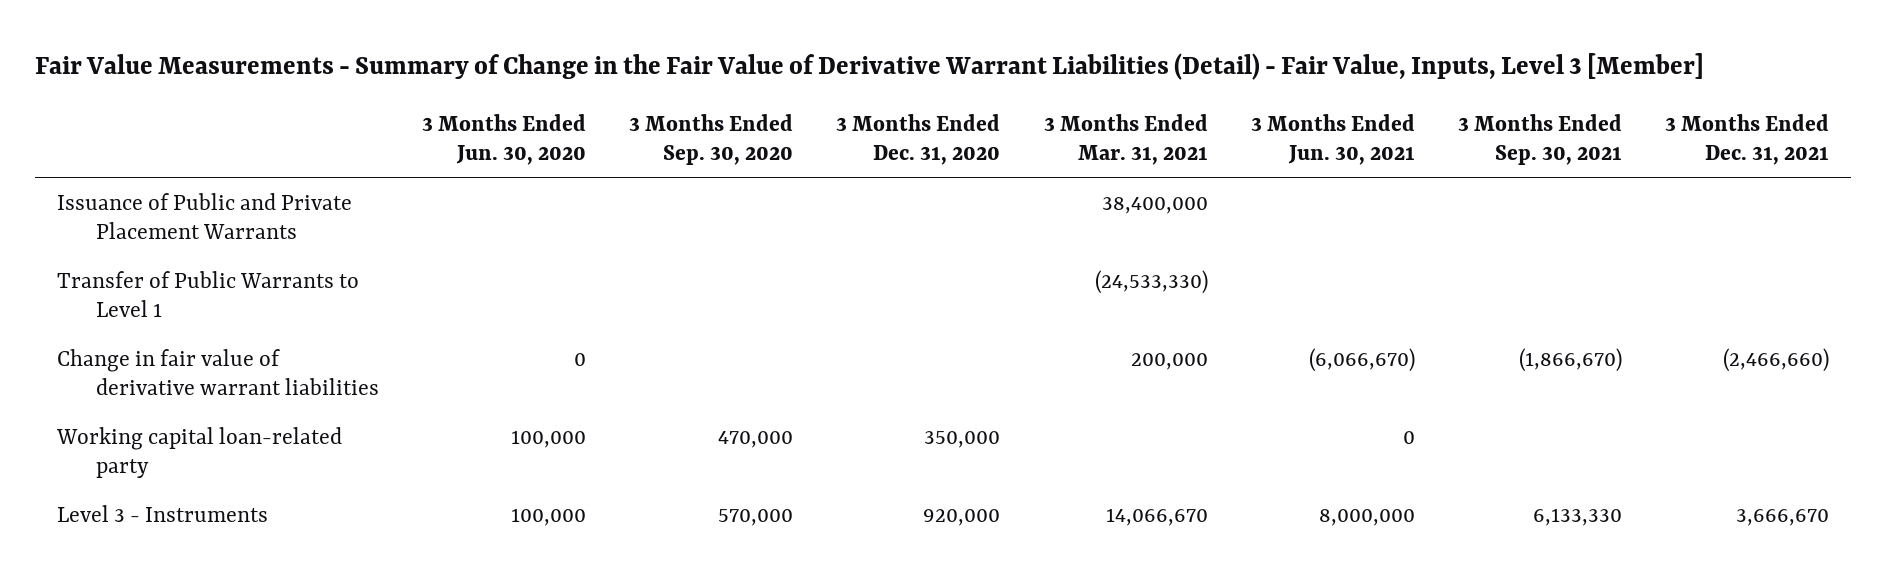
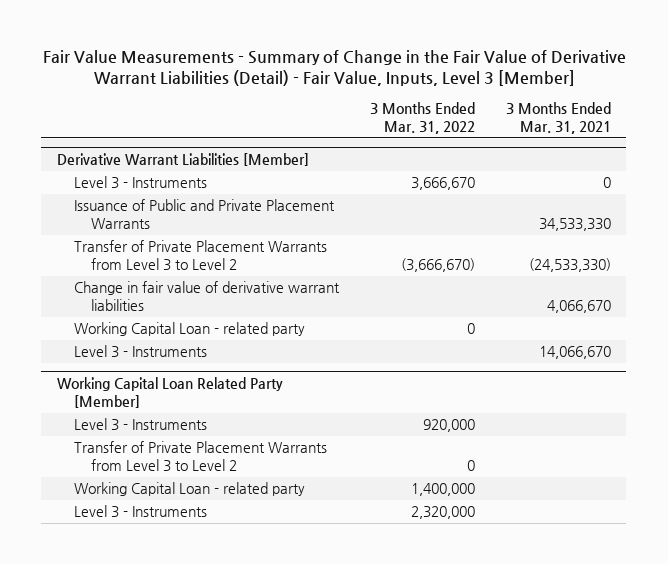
- | 3 Months Ended Jun. 30, 2020 | 3 Months Ended Sep. 30, 2020 | 3 Months Ended Dec. 31, 2020 | 3 Months Ended Mar. 31, 2021 | 3 Months Ended Jun. 30, 2021 | 3 Months Ended Sep. 30, 2021 | 3 Months Ended Dec. 31, 2021
+ | 3 Months Ended Mar. 31, 2022 | 3 Months Ended Mar. 31, 2021
- Issuance of Public and Private Placement Warrants | | | | 38,400,000 | | |
- Transfer of Public Warrants to Level 1 | | | | (24,533,330) | | |
- Change in fair value of derivative warrant liabilities | 0 | | | 200,000 | (6,066,670) | (1,866,670) | (2,466,660)
- Working capital loan-related party | 100,000 | 470,000 | 350,000 | | 0 | |
+ Derivative Warrant Liabilities [Member]
+ Level 3 - Instruments | 3,666,670 | 0
+ Issuance of Public and Private Placement Warrants | | 34,533,330
+ Transfer of Private Placement Warrants from Level 3 to Level 2 | (3,666,670) | (24,533,330)
+ Change in fair value of derivative warrant liabilities | | 4,066,670
+ Working Capital Loan - related party | 0 |
+ Working Capital Loan Related Party [Member]
+ Level 3 - Instruments | 920,000 |
+ Transfer of Private Placement Warrants from Level 3 to Level 2 | 0 |
+ Working Capital Loan - related party | 1,400,000 |
+ Level 3 - Instruments | 2,320,000 |

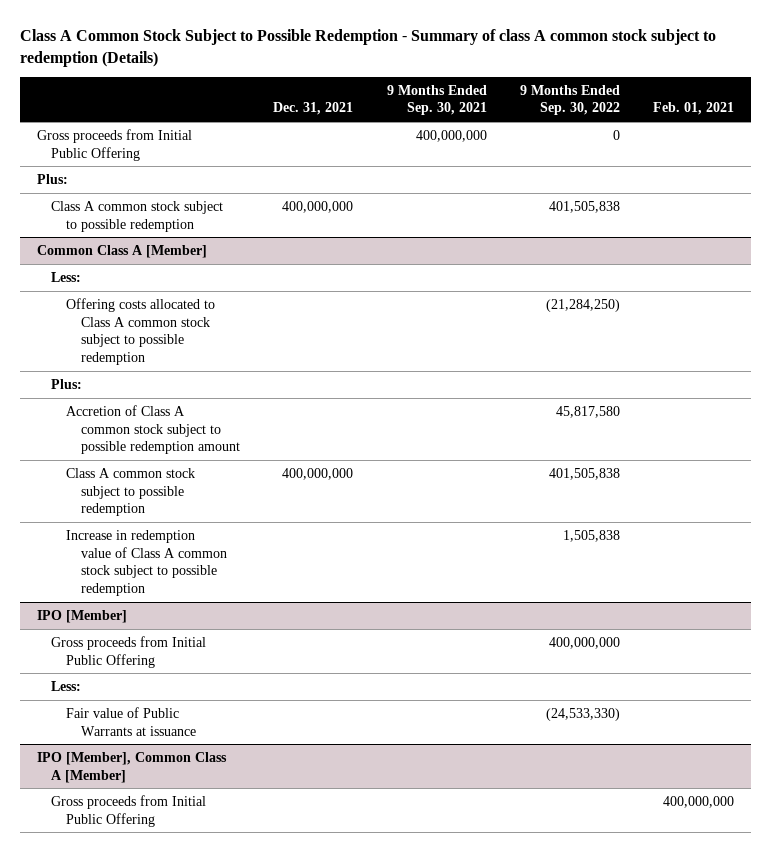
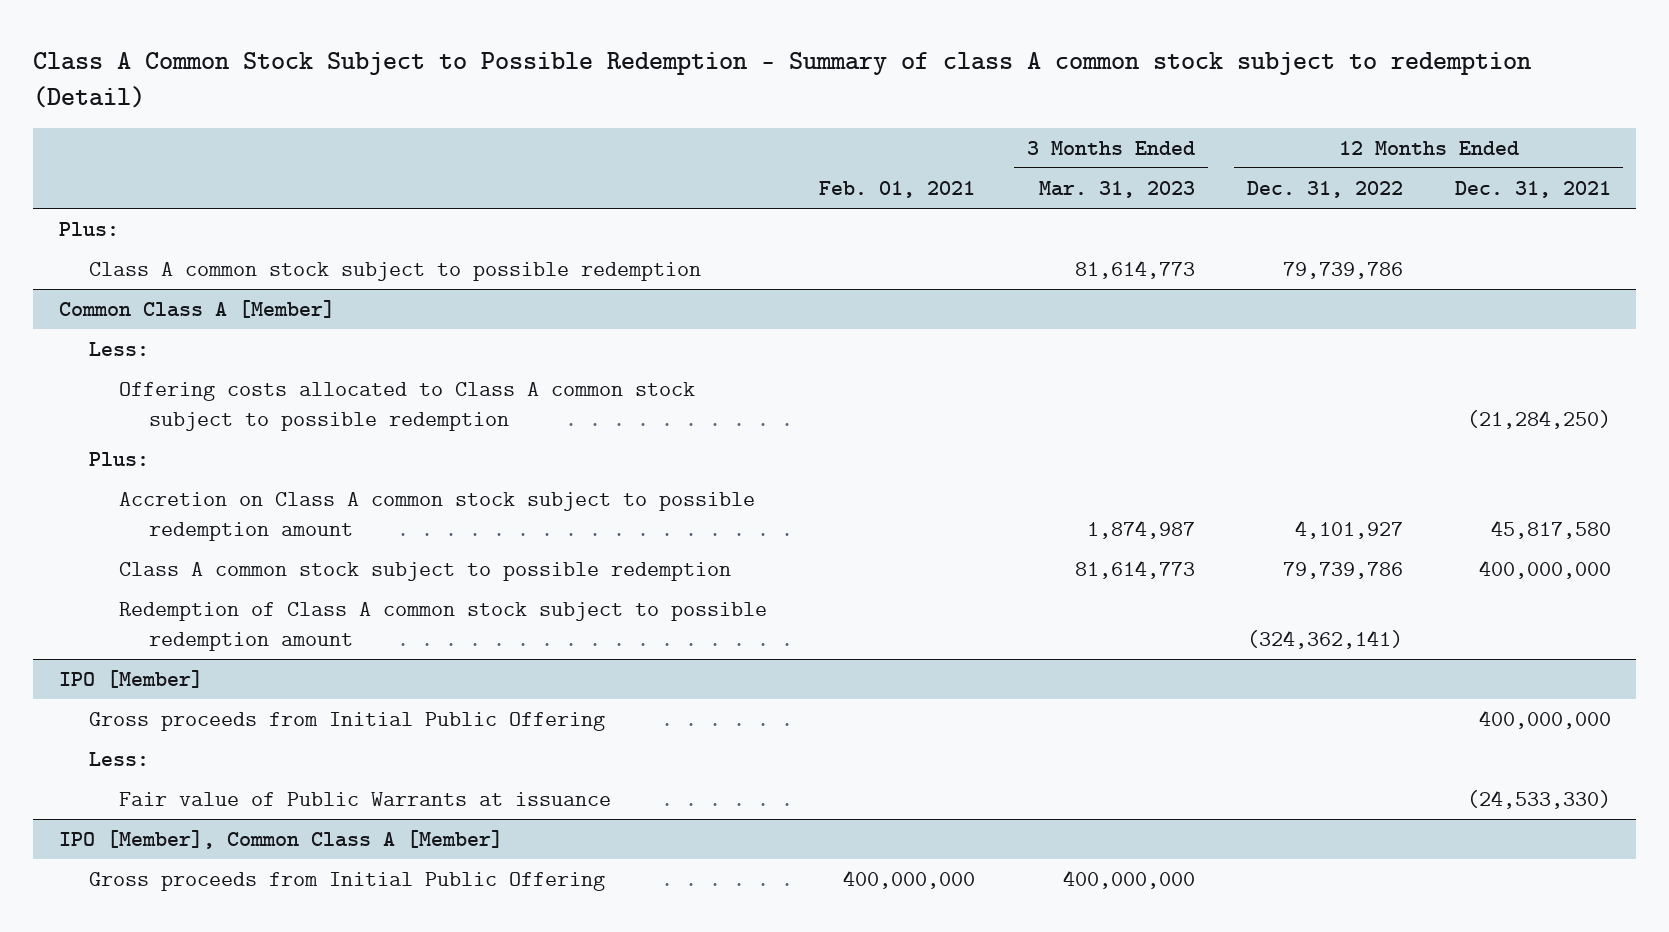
- Class A Common Stock Subject to Possible Redemption - Summary of class A common stock subject to redemption (Details)
+ Class A Common Stock Subject to Possible Redemption - Summary of class A common stock subject to redemption (Detail)
- | Dec. 31, 2021 | 9 Months Ended Sep. 30, 2021 | 9 Months Ended Sep. 30, 2022 | Feb. 01, 2021
+ | Feb. 01, 2021 | 3 Months Ended Mar. 31, 2023 | 12 Months Ended Dec. 31, 2022 | 12 Months Ended Dec. 31, 2021
- Gross proceeds from Initial Public Offering | | 400,000,000 | 0 |
@ Common Class A [Member]
- Accretion of Class A common stock subject to possible redemption amount | | | 45,817,580 |
+ Accretion on Class A common stock subject to possible redemption amount | | 1,874,987 | 4,101,927 | 45,817,580
- Increase in redemption value of Class A common stock subject to possible redemption | | | 1,505,838 |
+ Redemption of Class A common stock subject to possible redemption amount | | | (324,362,141) |

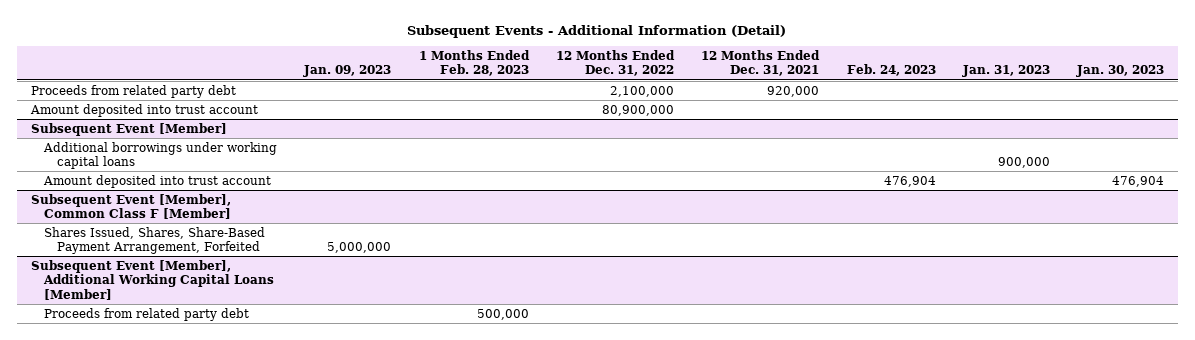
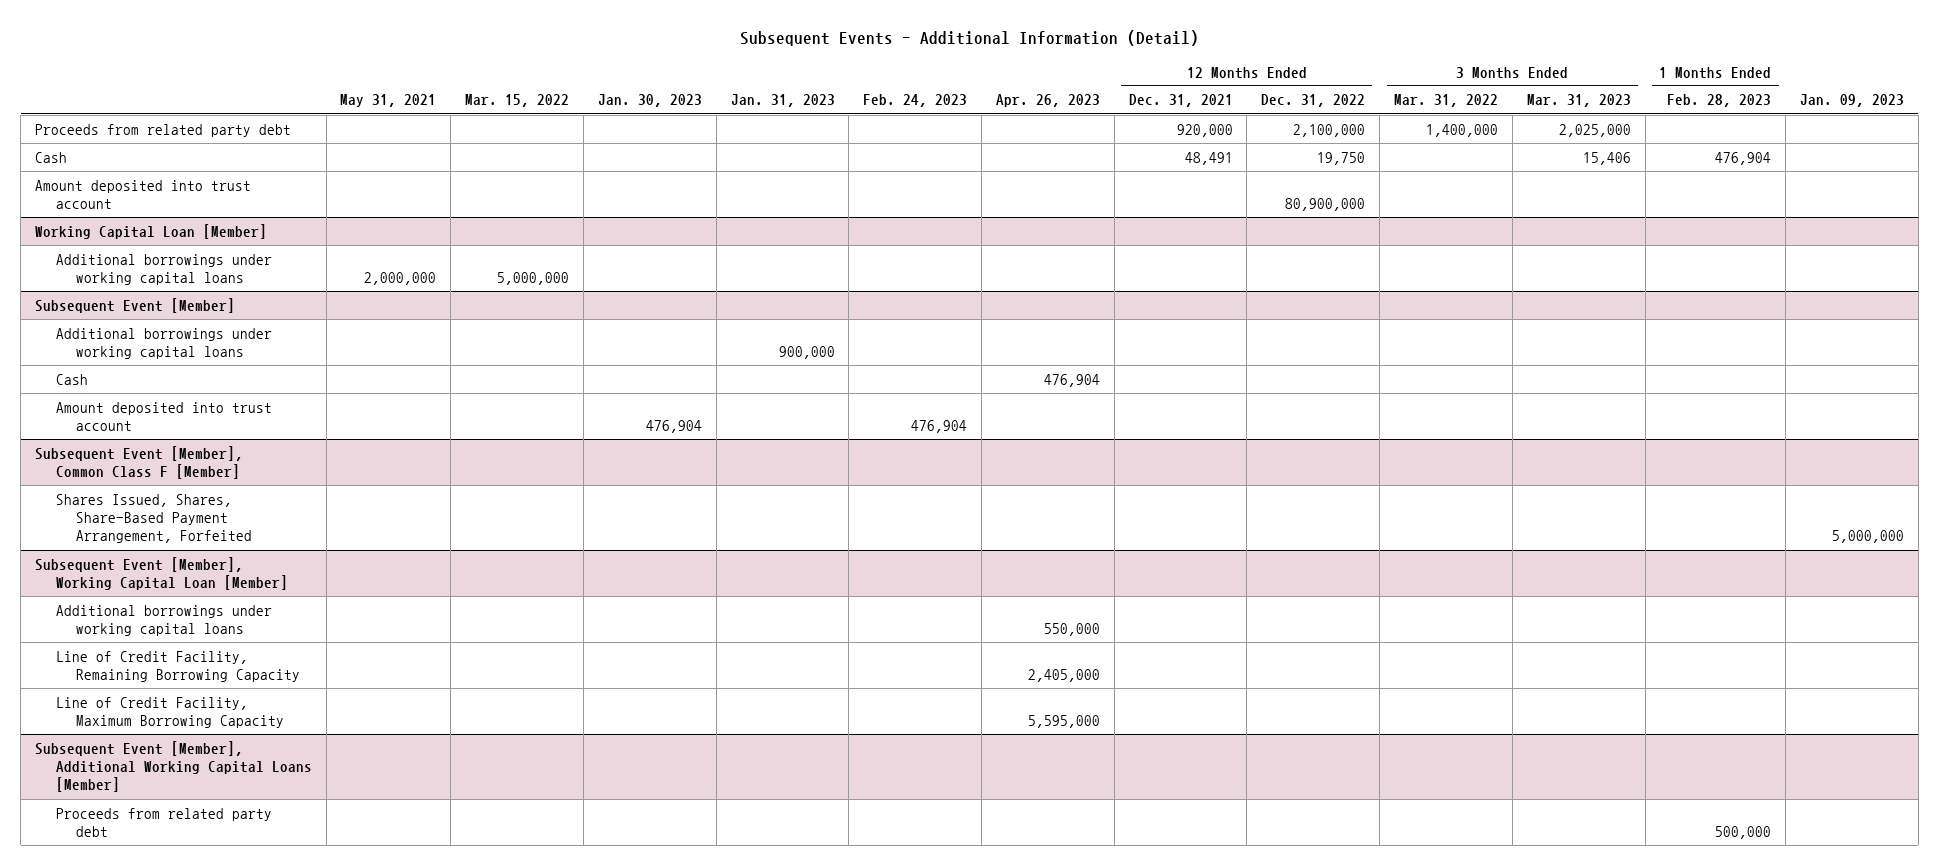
- | Jan. 09, 2023 | 1 Months Ended Feb. 28, 2023 | 12 Months Ended Dec. 31, 2022 | 12 Months Ended Dec. 31, 2021 | Feb. 24, 2023 | Jan. 31, 2023 | Jan. 30, 2023
+ | May 31, 2021 | Mar. 15, 2022 | Jan. 30, 2023 | Jan. 31, 2023 | Feb. 24, 2023 | Apr. 26, 2023 | 12 Months Ended Dec. 31, 2021 | 12 Months Ended Dec. 31, 2022 | 3 Months Ended Mar. 31, 2022 | 3 Months Ended Mar. 31, 2023 | 1 Months Ended Feb. 28, 2023 | Jan. 09, 2023
+ Cash | | | | | | | 48,491 | 19,750 | | 15,406 | 476,904 |
+ Working Capital Loan [Member]
+ Additional borrowings under working capital loans | 2,000,000 | 5,000,000 | | | | | | | | | |
@ Subsequent Event [Member]
+ Cash | | | | | | 476,904 | | | | | |
+ Subsequent Event [Member], Working Capital Loan [Member]
+ Additional borrowings under working capital loans | | | | | | 550,000 | | | | | |
+ Line of Credit Facility, Remaining Borrowing Capacity | | | | | | 2,405,000 | | | | | |
+ Line of Credit Facility, Maximum Borrowing Capacity | | | | | | 5,595,000 | | | | | |

